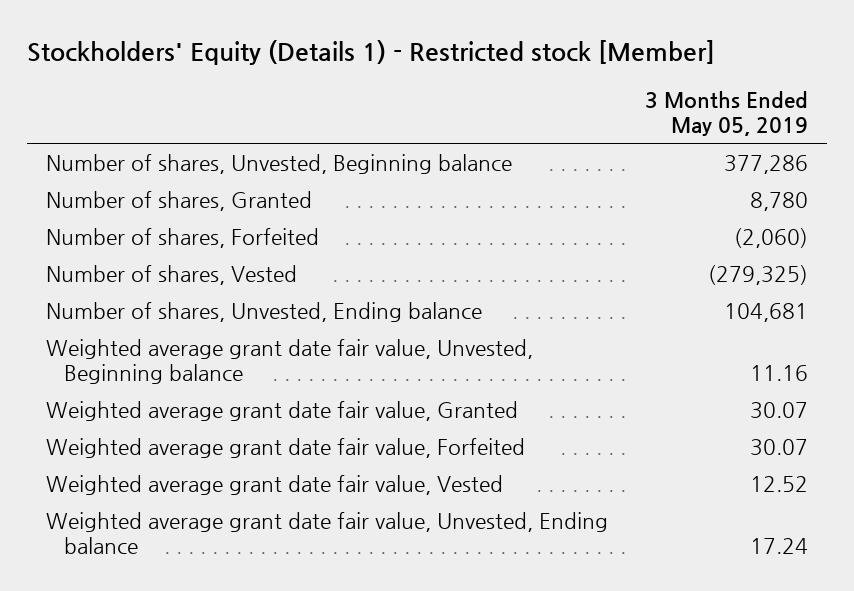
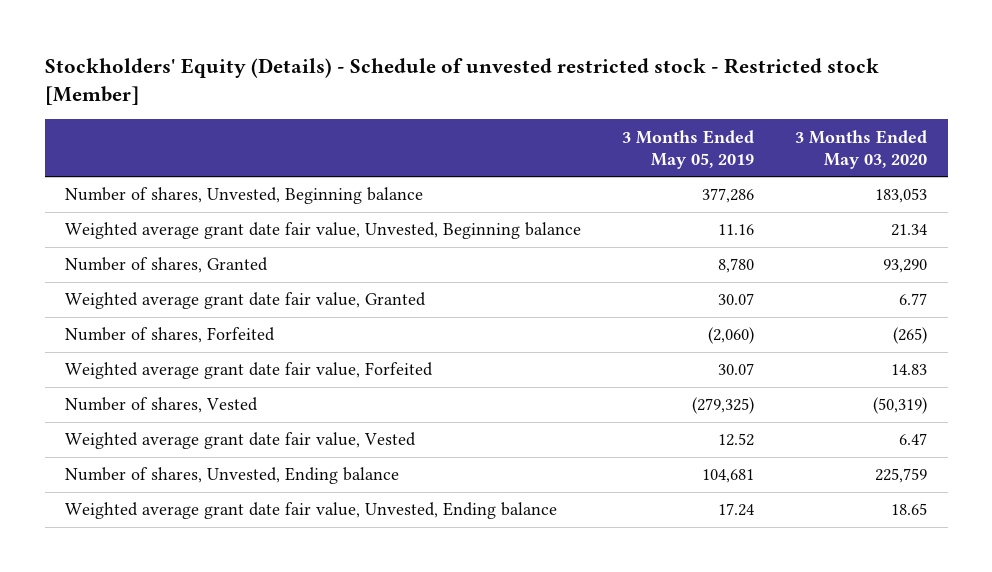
- Stockholders' Equity (Details 1) - Restricted stock [Member]
+ Stockholders' Equity (Details) - Schedule of unvested restricted stock - Restricted stock [Member]
- | 3 Months Ended May 05, 2019
+ | 3 Months Ended May 05, 2019 | 3 Months Ended May 03, 2020
moved down: Number of shares, Granted | 8,780 | 93,290
moved down: Number of shares, Forfeited | (2,060) | (265)
moved down: Number of shares, Vested | (279,325) | (50,319)
moved down: Number of shares, Unvested, Ending balance | 104,681 | 225,759

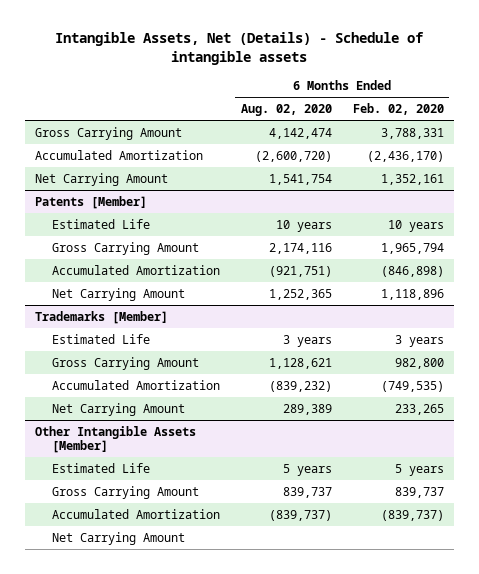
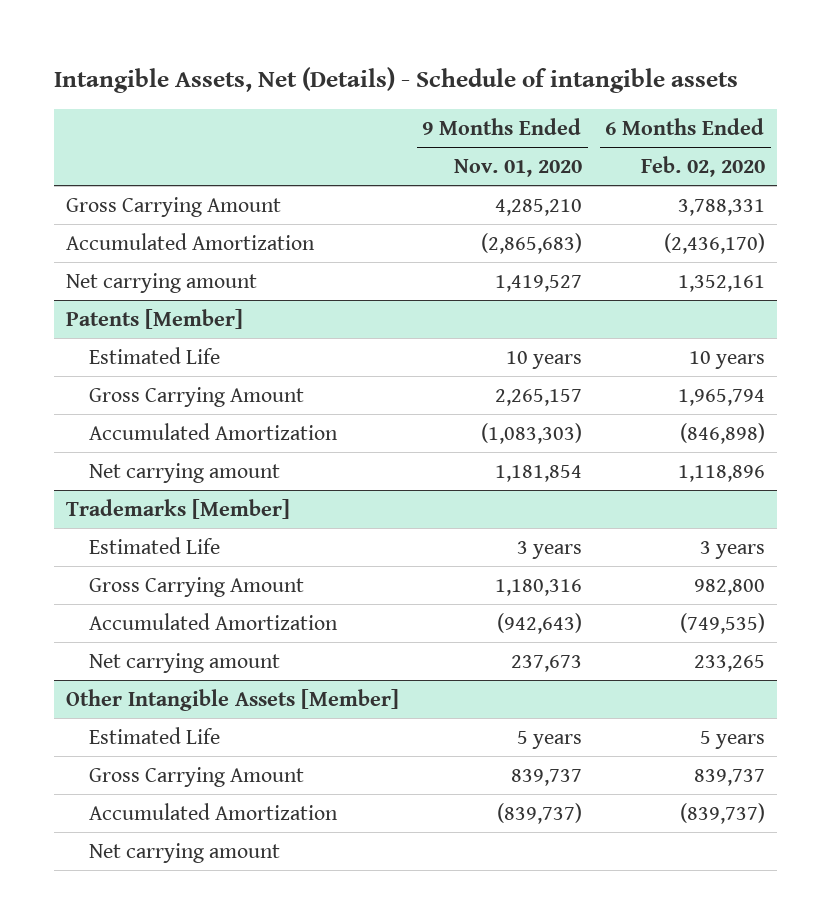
- | 6 Months Ended Aug. 02, 2020 | 6 Months Ended Feb. 02, 2020
+ | 9 Months Ended Nov. 01, 2020 | 6 Months Ended Feb. 02, 2020
- Net Carrying Amount | 1,541,754 | 1,352,161
+ Net carrying amount | 1,419,527 | 1,352,161
@ Patents [Member]
- Net Carrying Amount | 1,252,365 | 1,118,896
+ Net carrying amount | 1,181,854 | 1,118,896
@ Trademarks [Member]
- Net Carrying Amount | 289,389 | 233,265
+ Net carrying amount | 237,673 | 233,265
@ Other Intangible Assets [Member]
- Net Carrying Amount
+ Net carrying amount

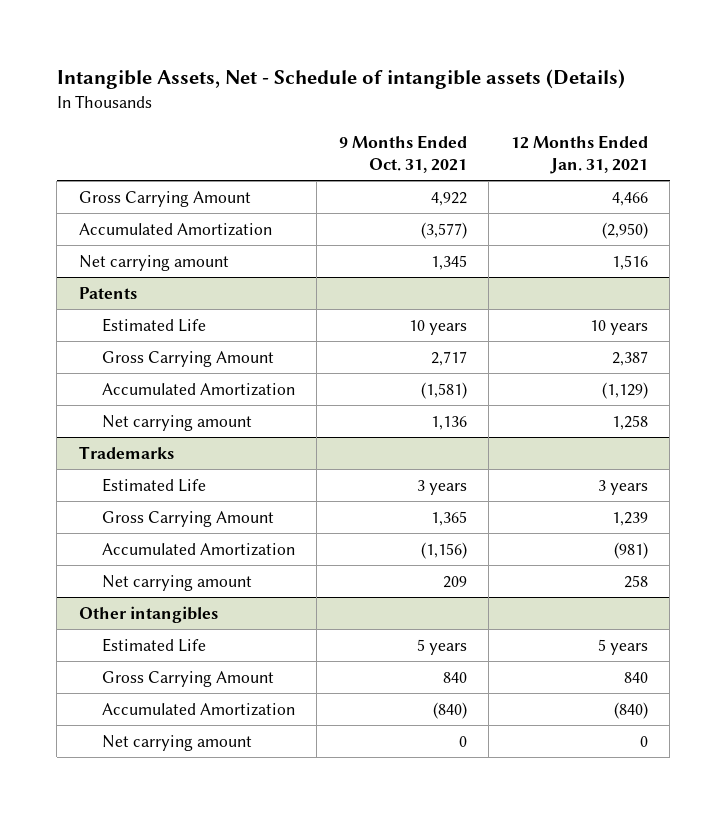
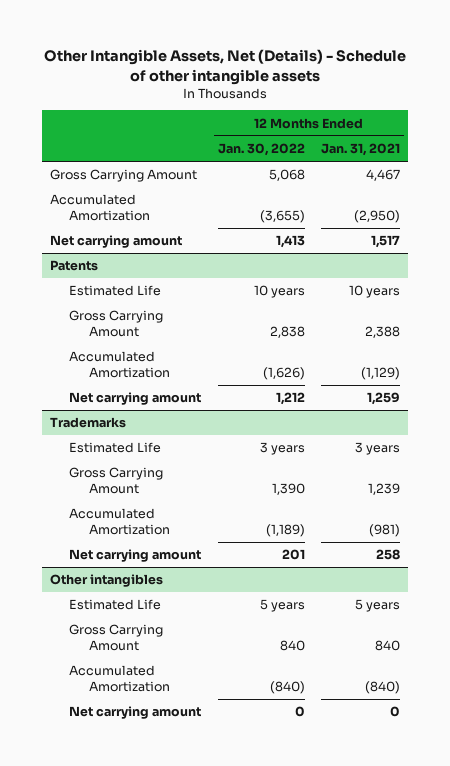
- Intangible Assets, Net - Schedule of intangible assets (Details)
+ Other Intangible Assets, Net (Details) - Schedule of other intangible assets
- | 9 Months Ended Oct. 31, 2021 | 12 Months Ended Jan. 31, 2021
+ | 12 Months Ended Jan. 30, 2022 | 12 Months Ended Jan. 31, 2021
- Gross Carrying Amount | 4,922 | 4,466
+ Gross Carrying Amount | 5,068 | 4,467
- Net carrying amount | 1,345 | 1,516
+ Net carrying amount | 1,413 | 1,517
@ Patents
- Gross Carrying Amount | 2,717 | 2,387
+ Gross Carrying Amount | 2,838 | 2,388
- Net carrying amount | 1,136 | 1,258
+ Net carrying amount | 1,212 | 1,259

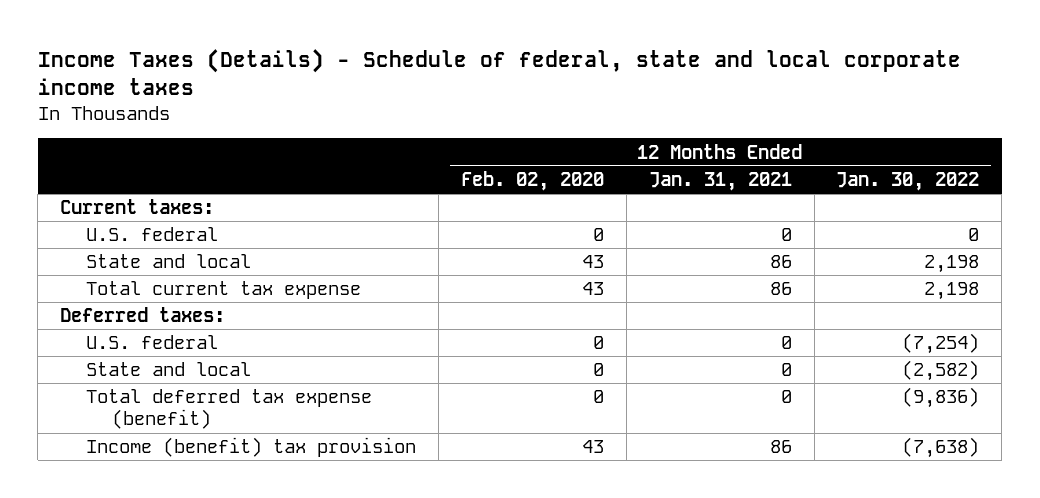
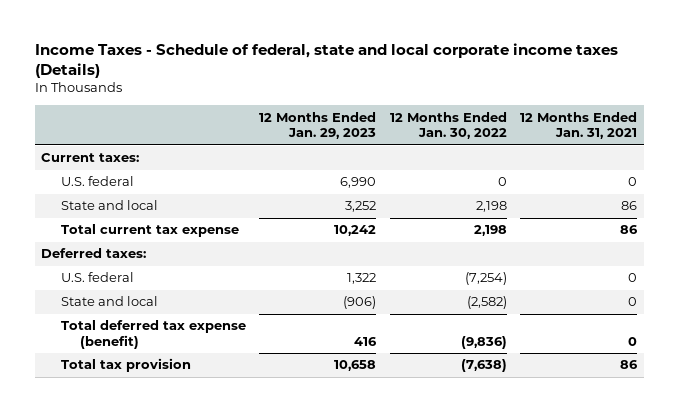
- Income Taxes (Details) - Schedule of federal, state and local corporate income taxes
+ Income Taxes - Schedule of federal, state and local corporate income taxes (Details)
- | 12 Months Ended Feb. 02, 2020 | 12 Months Ended Jan. 31, 2021 | 12 Months Ended Jan. 30, 2022
+ | 12 Months Ended Jan. 29, 2023 | 12 Months Ended Jan. 30, 2022 | 12 Months Ended Jan. 31, 2021
- Income (benefit) tax provision | 43 | 86 | (7,638)
+ Total tax provision | 10,658 | (7,638) | 86

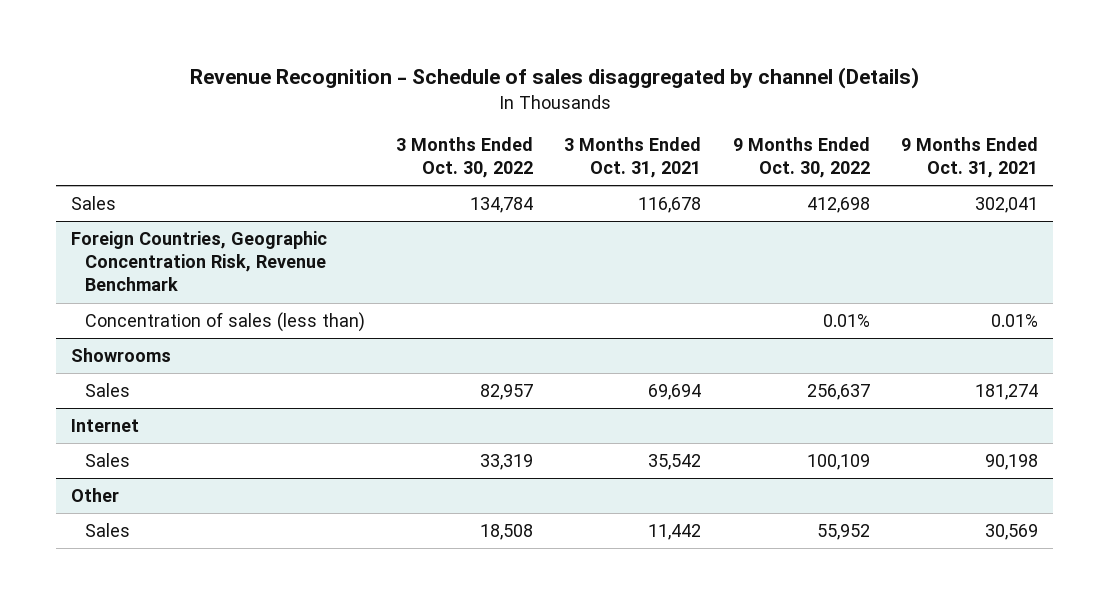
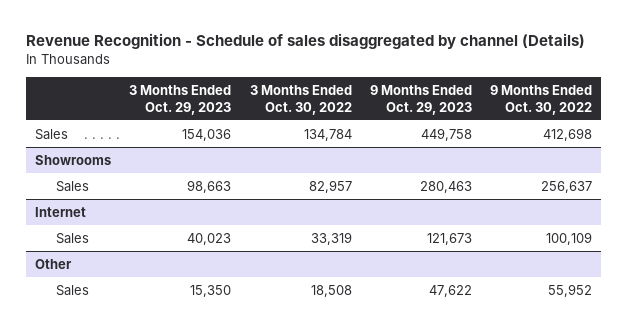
- | 3 Months Ended Oct. 30, 2022 | 3 Months Ended Oct. 31, 2021 | 9 Months Ended Oct. 30, 2022 | 9 Months Ended Oct. 31, 2021
+ | 3 Months Ended Oct. 29, 2023 | 3 Months Ended Oct. 30, 2022 | 9 Months Ended Oct. 29, 2023 | 9 Months Ended Oct. 30, 2022
- Foreign Countries, Geographic Concentration Risk, Revenue Benchmark
- Concentration of sales (less than) | | | 0.01% | 0.01%

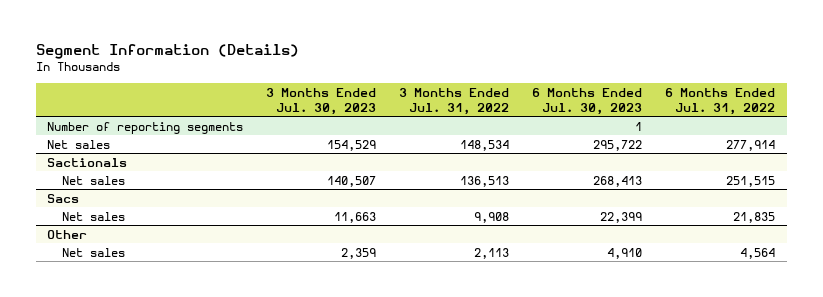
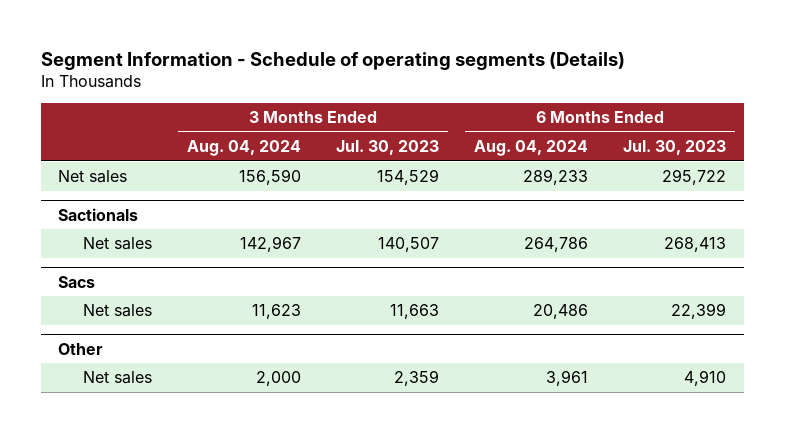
- Segment Information (Details)
+ Segment Information - Schedule of operating segments (Details)
- | 3 Months Ended Jul. 30, 2023 | 3 Months Ended Jul. 31, 2022 | 6 Months Ended Jul. 30, 2023 | 6 Months Ended Jul. 31, 2022
+ | 3 Months Ended Aug. 04, 2024 | 3 Months Ended Jul. 30, 2023 | 6 Months Ended Aug. 04, 2024 | 6 Months Ended Jul. 30, 2023
- Number of reporting segments | | | 1 |

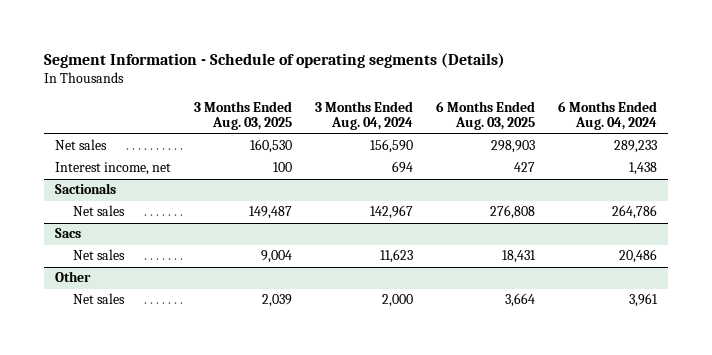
- | 3 Months Ended Aug. 04, 2024 | 3 Months Ended Jul. 30, 2023 | 6 Months Ended Aug. 04, 2024 | 6 Months Ended Jul. 30, 2023
+ | 3 Months Ended Aug. 03, 2025 | 3 Months Ended Aug. 04, 2024 | 6 Months Ended Aug. 03, 2025 | 6 Months Ended Aug. 04, 2024
+ Interest income, net | 100 | 694 | 427 | 1,438

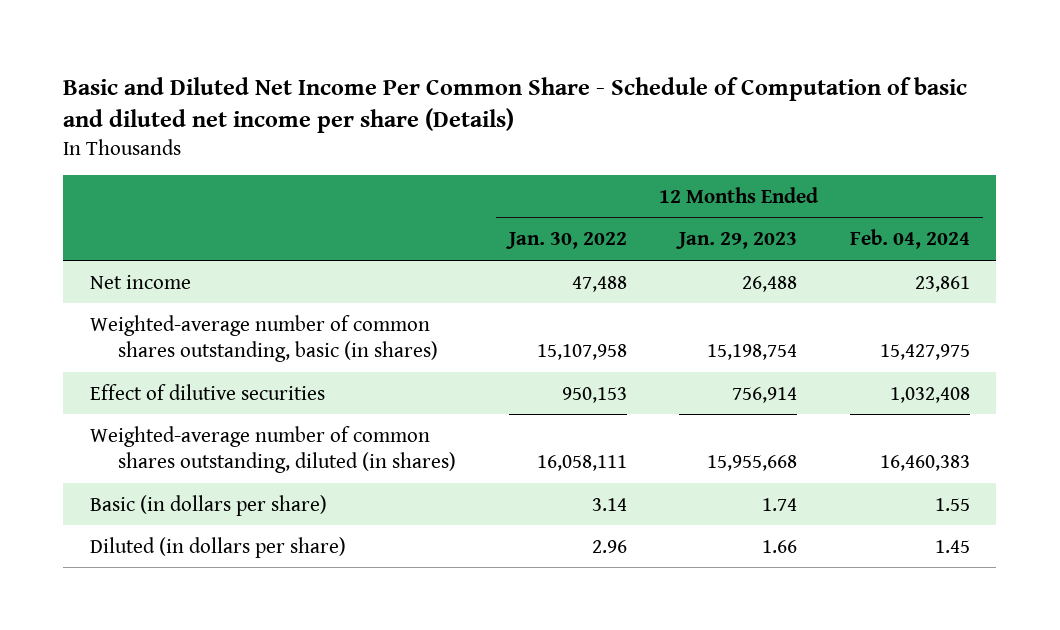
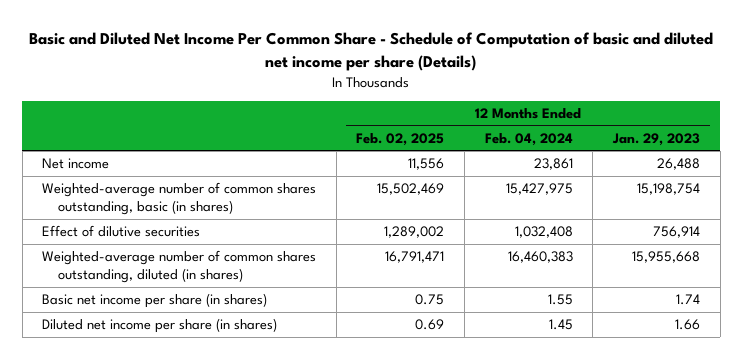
- | 12 Months Ended Jan. 30, 2022 | 12 Months Ended Jan. 29, 2023 | 12 Months Ended Feb. 04, 2024
+ | 12 Months Ended Feb. 02, 2025 | 12 Months Ended Feb. 04, 2024 | 12 Months Ended Jan. 29, 2023
- Basic (in dollars per share) | 3.14 | 1.74 | 1.55
- Diluted (in dollars per share) | 2.96 | 1.66 | 1.45
+ Basic net income per share (in shares) | 0.75 | 1.55 | 1.74
+ Diluted net income per share (in shares) | 0.69 | 1.45 | 1.66

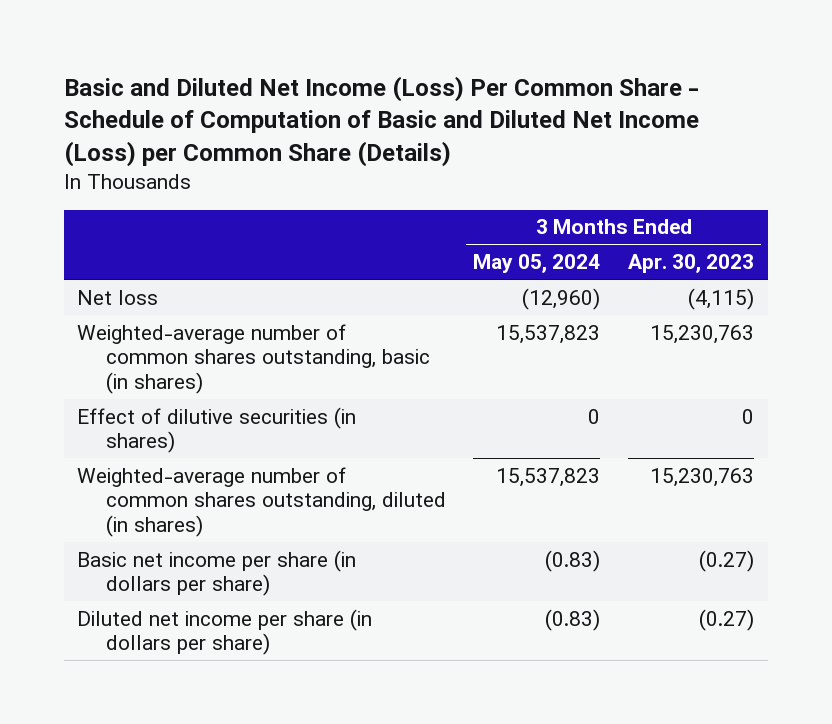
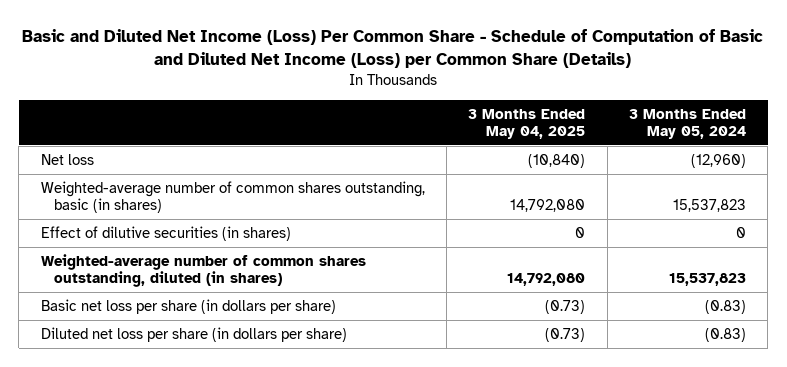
- | 3 Months Ended May 05, 2024 | 3 Months Ended Apr. 30, 2023
+ | 3 Months Ended May 04, 2025 | 3 Months Ended May 05, 2024
- Basic net income per share (in dollars per share) | (0.83) | (0.27)
- Diluted net income per share (in dollars per share) | (0.83) | (0.27)
+ Basic net loss per share (in dollars per share) | (0.73) | (0.83)
+ Diluted net loss per share (in dollars per share) | (0.73) | (0.83)

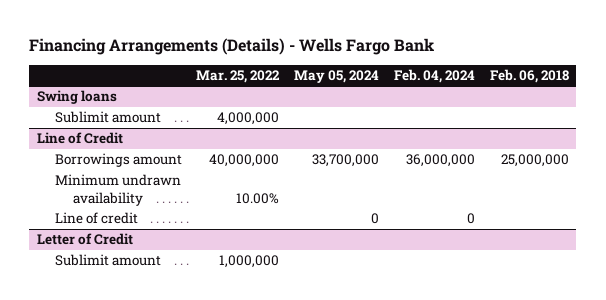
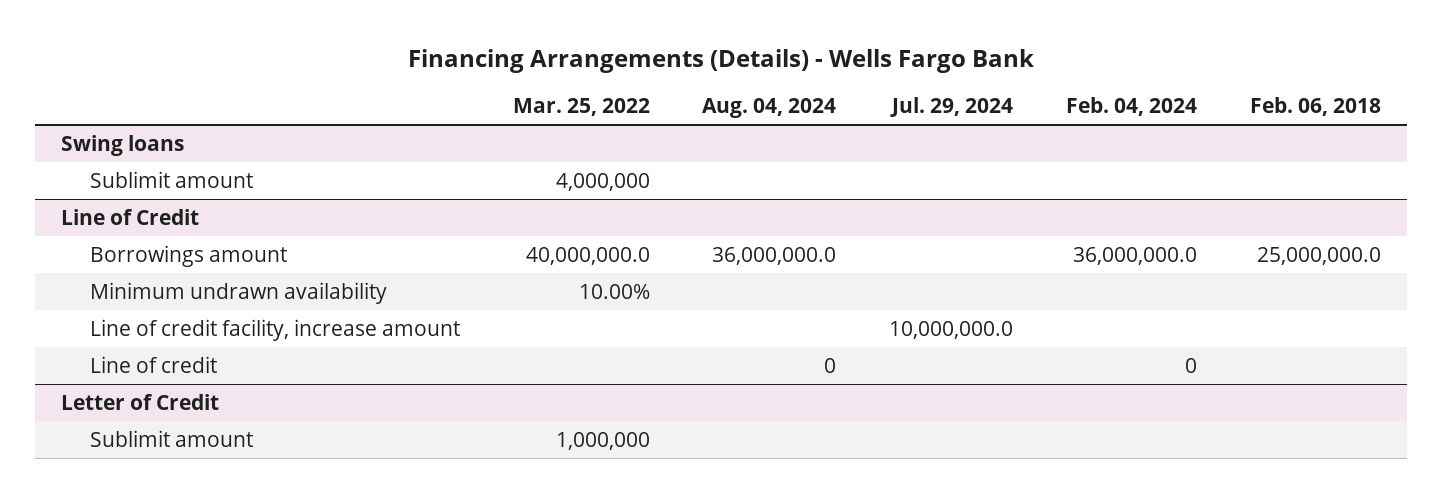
- | Mar. 25, 2022 | May 05, 2024 | Feb. 04, 2024 | Feb. 06, 2018
+ | Mar. 25, 2022 | Aug. 04, 2024 | Jul. 29, 2024 | Feb. 04, 2024 | Feb. 06, 2018
@ Line of Credit
- Borrowings amount | 40,000,000 | 33,700,000 | 36,000,000 | 25,000,000
+ Borrowings amount | 40,000,000.0 | 36,000,000.0 | | 36,000,000.0 | 25,000,000.0
+ Line of credit facility, increase amount | | | 10,000,000.0 | |

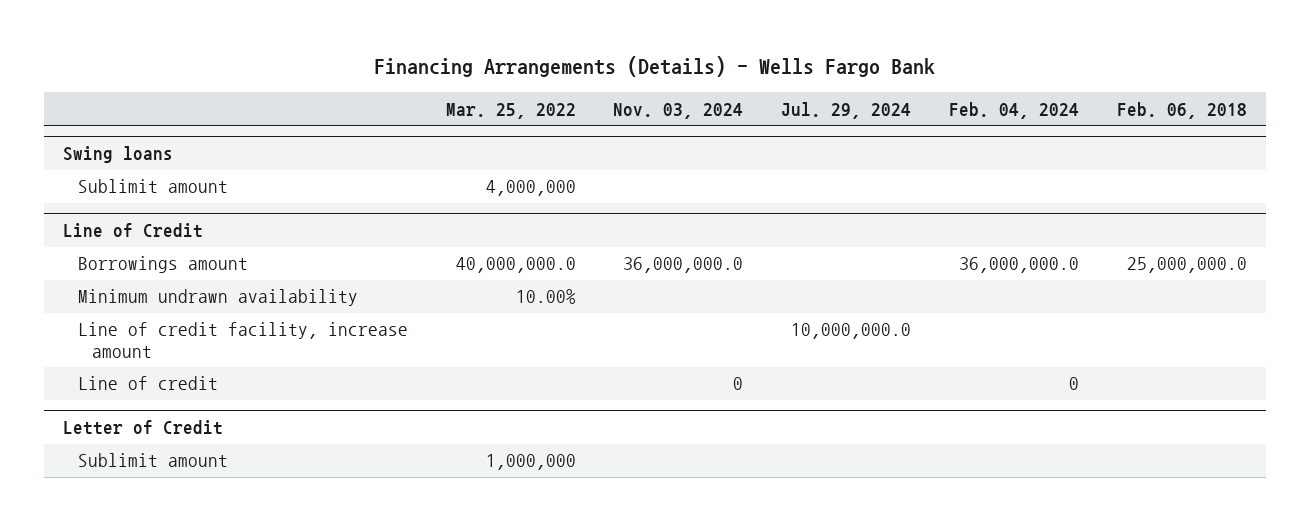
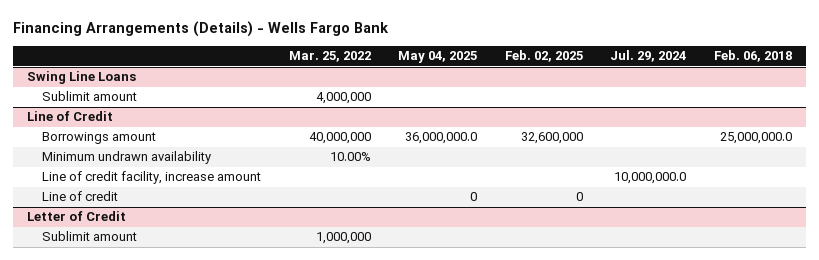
- | Mar. 25, 2022 | Nov. 03, 2024 | Jul. 29, 2024 | Feb. 04, 2024 | Feb. 06, 2018
+ | Mar. 25, 2022 | May 04, 2025 | Feb. 02, 2025 | Jul. 29, 2024 | Feb. 06, 2018
- Swing loans
+ Swing Line Loans
@ Line of Credit
- Borrowings amount | 40,000,000.0 | 36,000,000.0 | | 36,000,000.0 | 25,000,000.0
+ Borrowings amount | 40,000,000 | 36,000,000.0 | 32,600,000 | | 25,000,000.0

